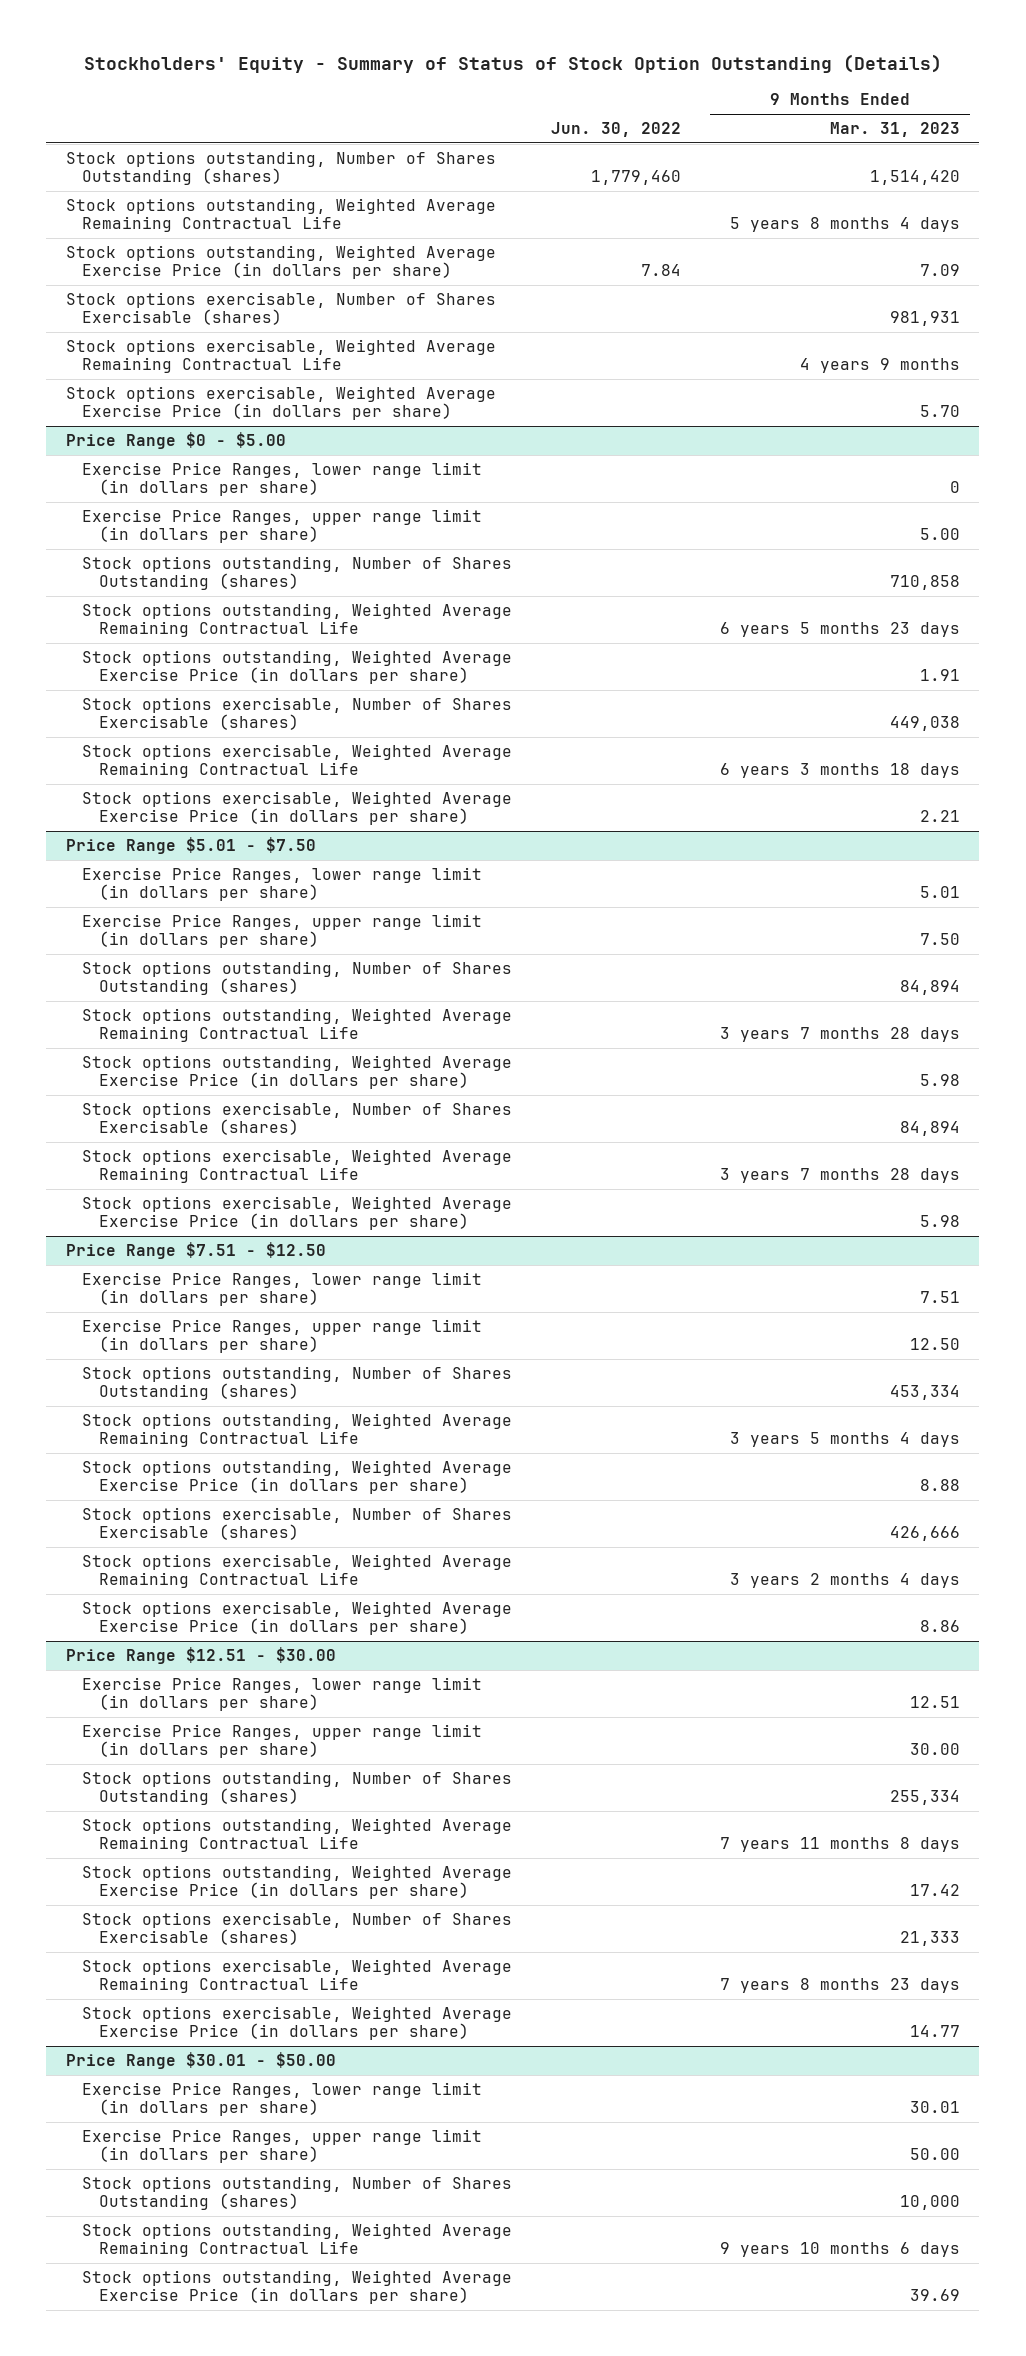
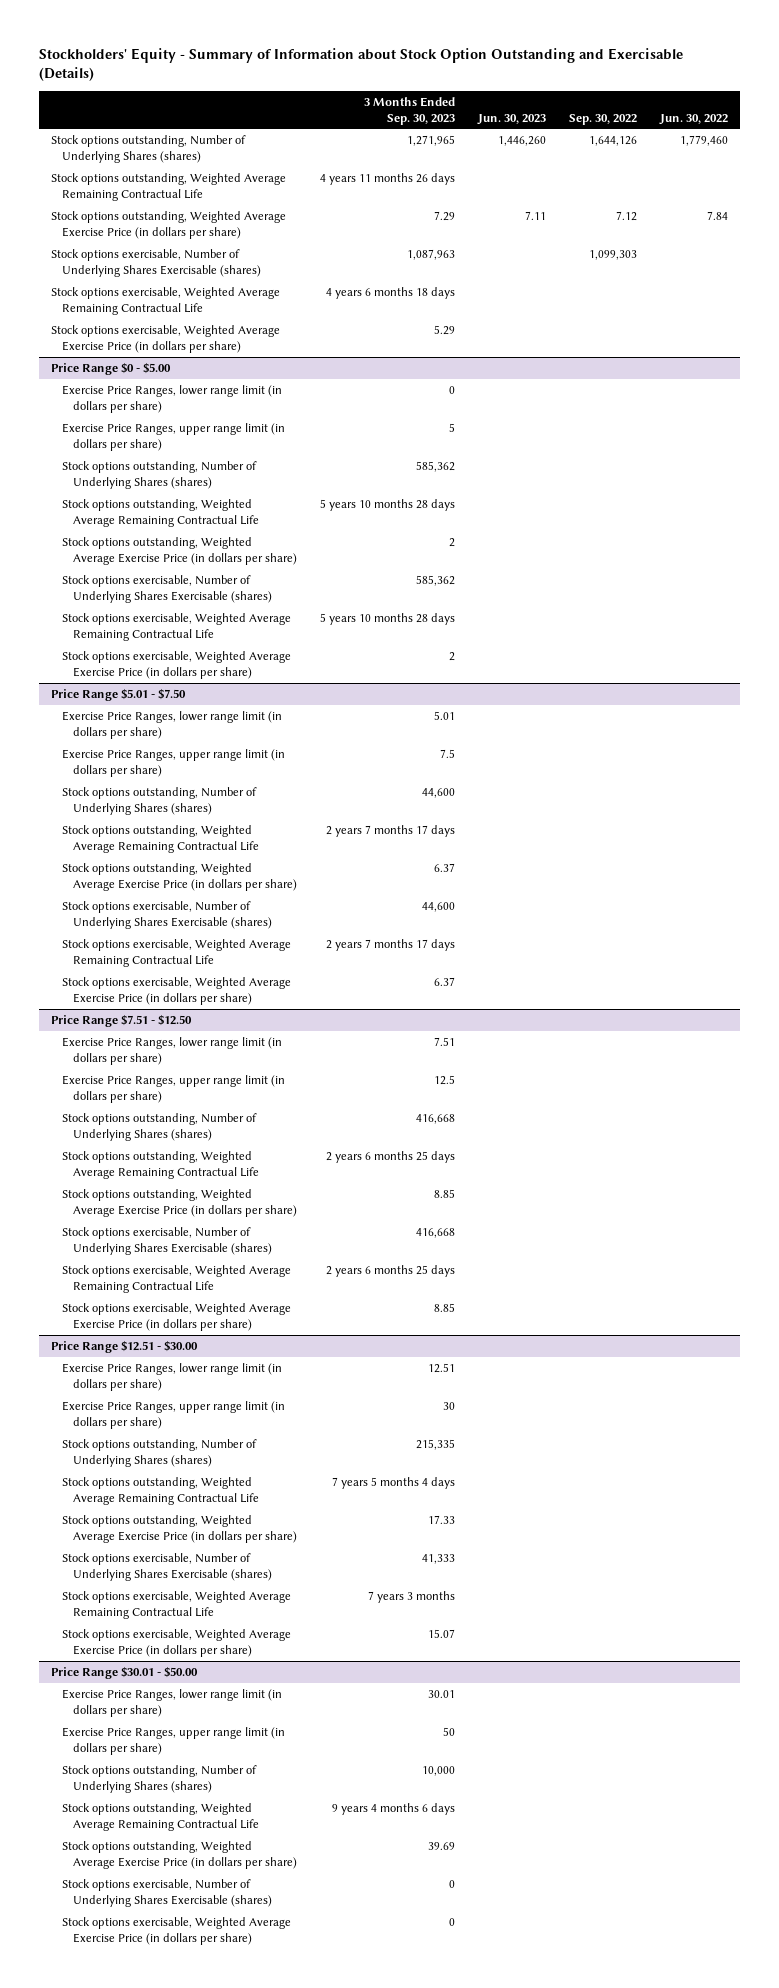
- Stockholders' Equity - Summary of Status of Stock Option Outstanding (Details)
+ Stockholders' Equity - Summary of Information about Stock Option Outstanding and Exercisable (Details)
- | Jun. 30, 2022 | 9 Months Ended Mar. 31, 2023
+ | 3 Months Ended Sep. 30, 2023 | Jun. 30, 2023 | Sep. 30, 2022 | Jun. 30, 2022
- Stock options outstanding, Number of Shares Outstanding (shares) | 1,779,460 | 1,514,420
+ Stock options outstanding, Number of Underlying Shares (shares) | 1,271,965 | 1,446,260 | 1,644,126 | 1,779,460
- Stock options exercisable, Number of Shares Exercisable (shares) | | 981,931
+ Stock options exercisable, Number of Underlying Shares Exercisable (shares) | 1,087,963 | | 1,099,303 |
@ Price Range $0 - $5.00
- Stock options outstanding, Number of Shares Outstanding (shares) | | 710,858
+ Stock options outstanding, Number of Underlying Shares (shares) | 585,362 | | |
- Stock options exercisable, Number of Shares Exercisable (shares) | | 449,038
+ Stock options exercisable, Number of Underlying Shares Exercisable (shares) | 585,362 | | |
@ Price Range $5.01 - $7.50
- Stock options outstanding, Number of Shares Outstanding (shares) | | 84,894
+ Stock options outstanding, Number of Underlying Shares (shares) | 44,600 | | |
- Stock options exercisable, Number of Shares Exercisable (shares) | | 84,894
+ Stock options exercisable, Number of Underlying Shares Exercisable (shares) | 44,600 | | |
@ Price Range $7.51 - $12.50
- Stock options outstanding, Number of Shares Outstanding (shares) | | 453,334
+ Stock options outstanding, Number of Underlying Shares (shares) | 416,668 | | |
- Stock options exercisable, Number of Shares Exercisable (shares) | | 426,666
+ Stock options exercisable, Number of Underlying Shares Exercisable (shares) | 416,668 | | |
@ Price Range $12.51 - $30.00
- Stock options outstanding, Number of Shares Outstanding (shares) | | 255,334
+ Stock options outstanding, Number of Underlying Shares (shares) | 215,335 | | |
- Stock options exercisable, Number of Shares Exercisable (shares) | | 21,333
+ Stock options exercisable, Number of Underlying Shares Exercisable (shares) | 41,333 | | |
@ Price Range $30.01 - $50.00
- Stock options outstanding, Number of Shares Outstanding (shares) | | 10,000
+ Stock options outstanding, Number of Underlying Shares (shares) | 10,000 | | |
+ Stock options exercisable, Number of Underlying Shares Exercisable (shares) | 0 | | |
+ Stock options exercisable, Weighted Average Exercise Price (in dollars per share) | 0 | | |

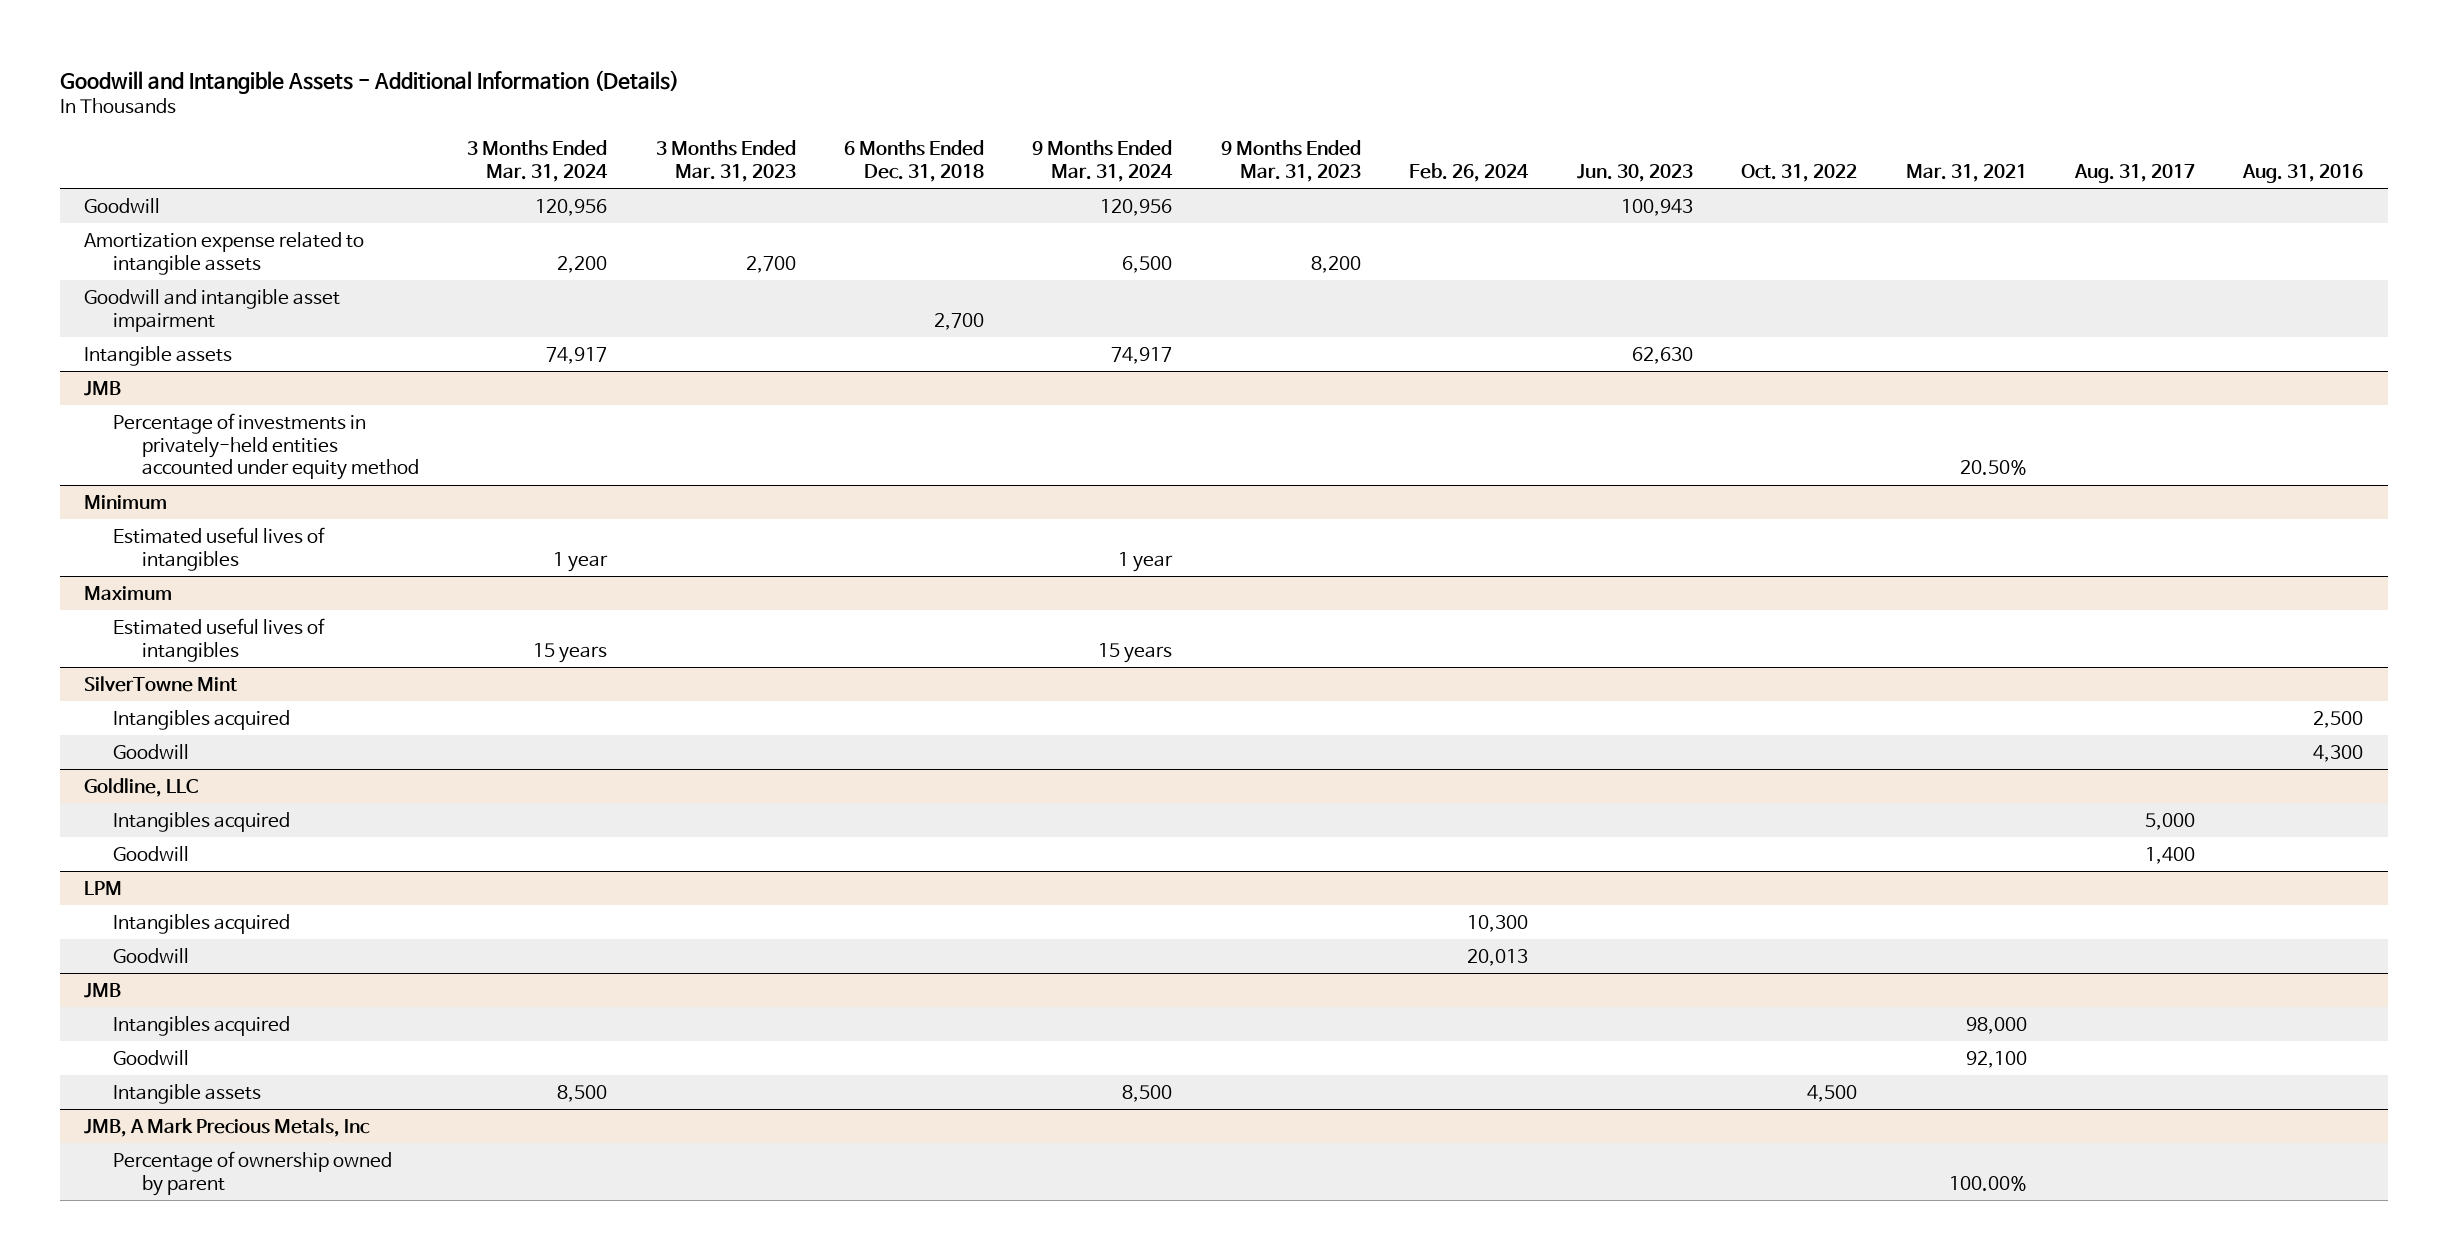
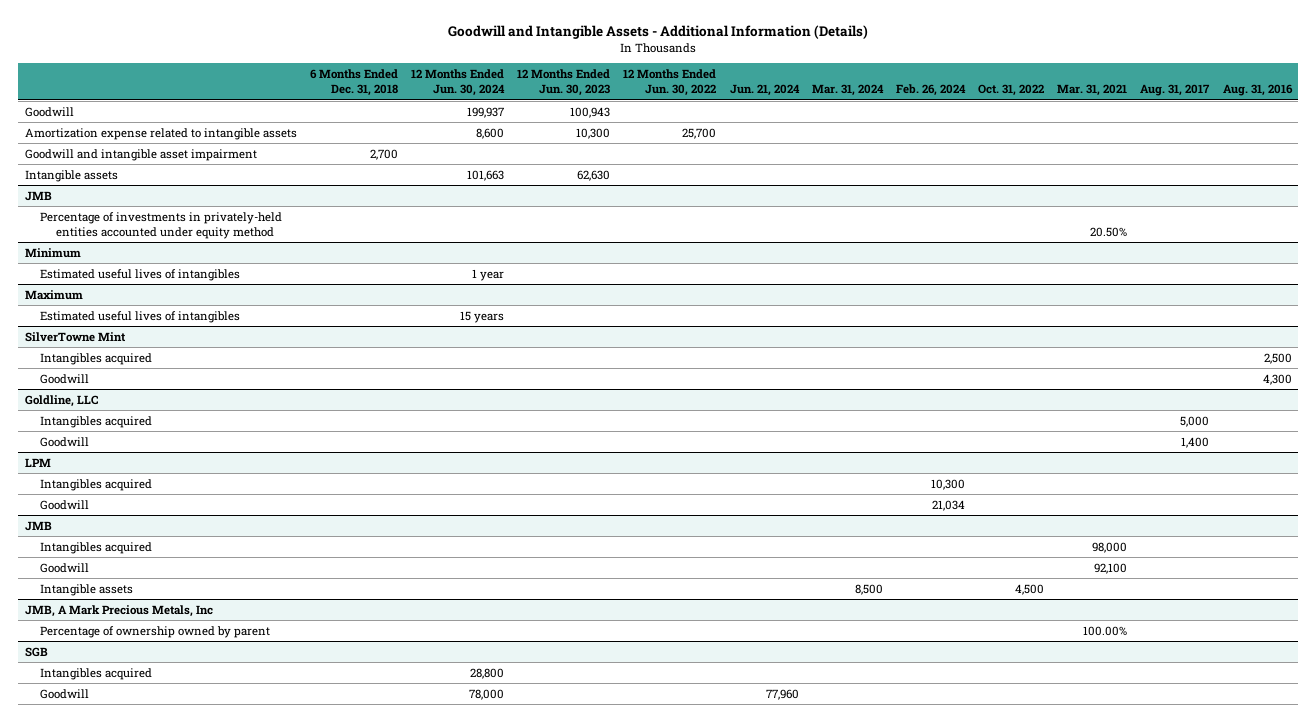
- | 3 Months Ended Mar. 31, 2024 | 3 Months Ended Mar. 31, 2023 | 6 Months Ended Dec. 31, 2018 | 9 Months Ended Mar. 31, 2024 | 9 Months Ended Mar. 31, 2023 | Feb. 26, 2024 | Jun. 30, 2023 | Oct. 31, 2022 | Mar. 31, 2021 | Aug. 31, 2017 | Aug. 31, 2016
+ | 6 Months Ended Dec. 31, 2018 | 12 Months Ended Jun. 30, 2024 | 12 Months Ended Jun. 30, 2023 | 12 Months Ended Jun. 30, 2022 | Jun. 21, 2024 | Mar. 31, 2024 | Feb. 26, 2024 | Oct. 31, 2022 | Mar. 31, 2021 | Aug. 31, 2017 | Aug. 31, 2016
@ LPM
- Goodwill | | | | | | 20,013 | | | | |
+ Goodwill | | | | | | | 21,034 | | | |
+ SGB
+ Intangibles acquired | | 28,800 | | | | | | | | |
+ Goodwill | | 78,000 | | | 77,960 | | | | | |

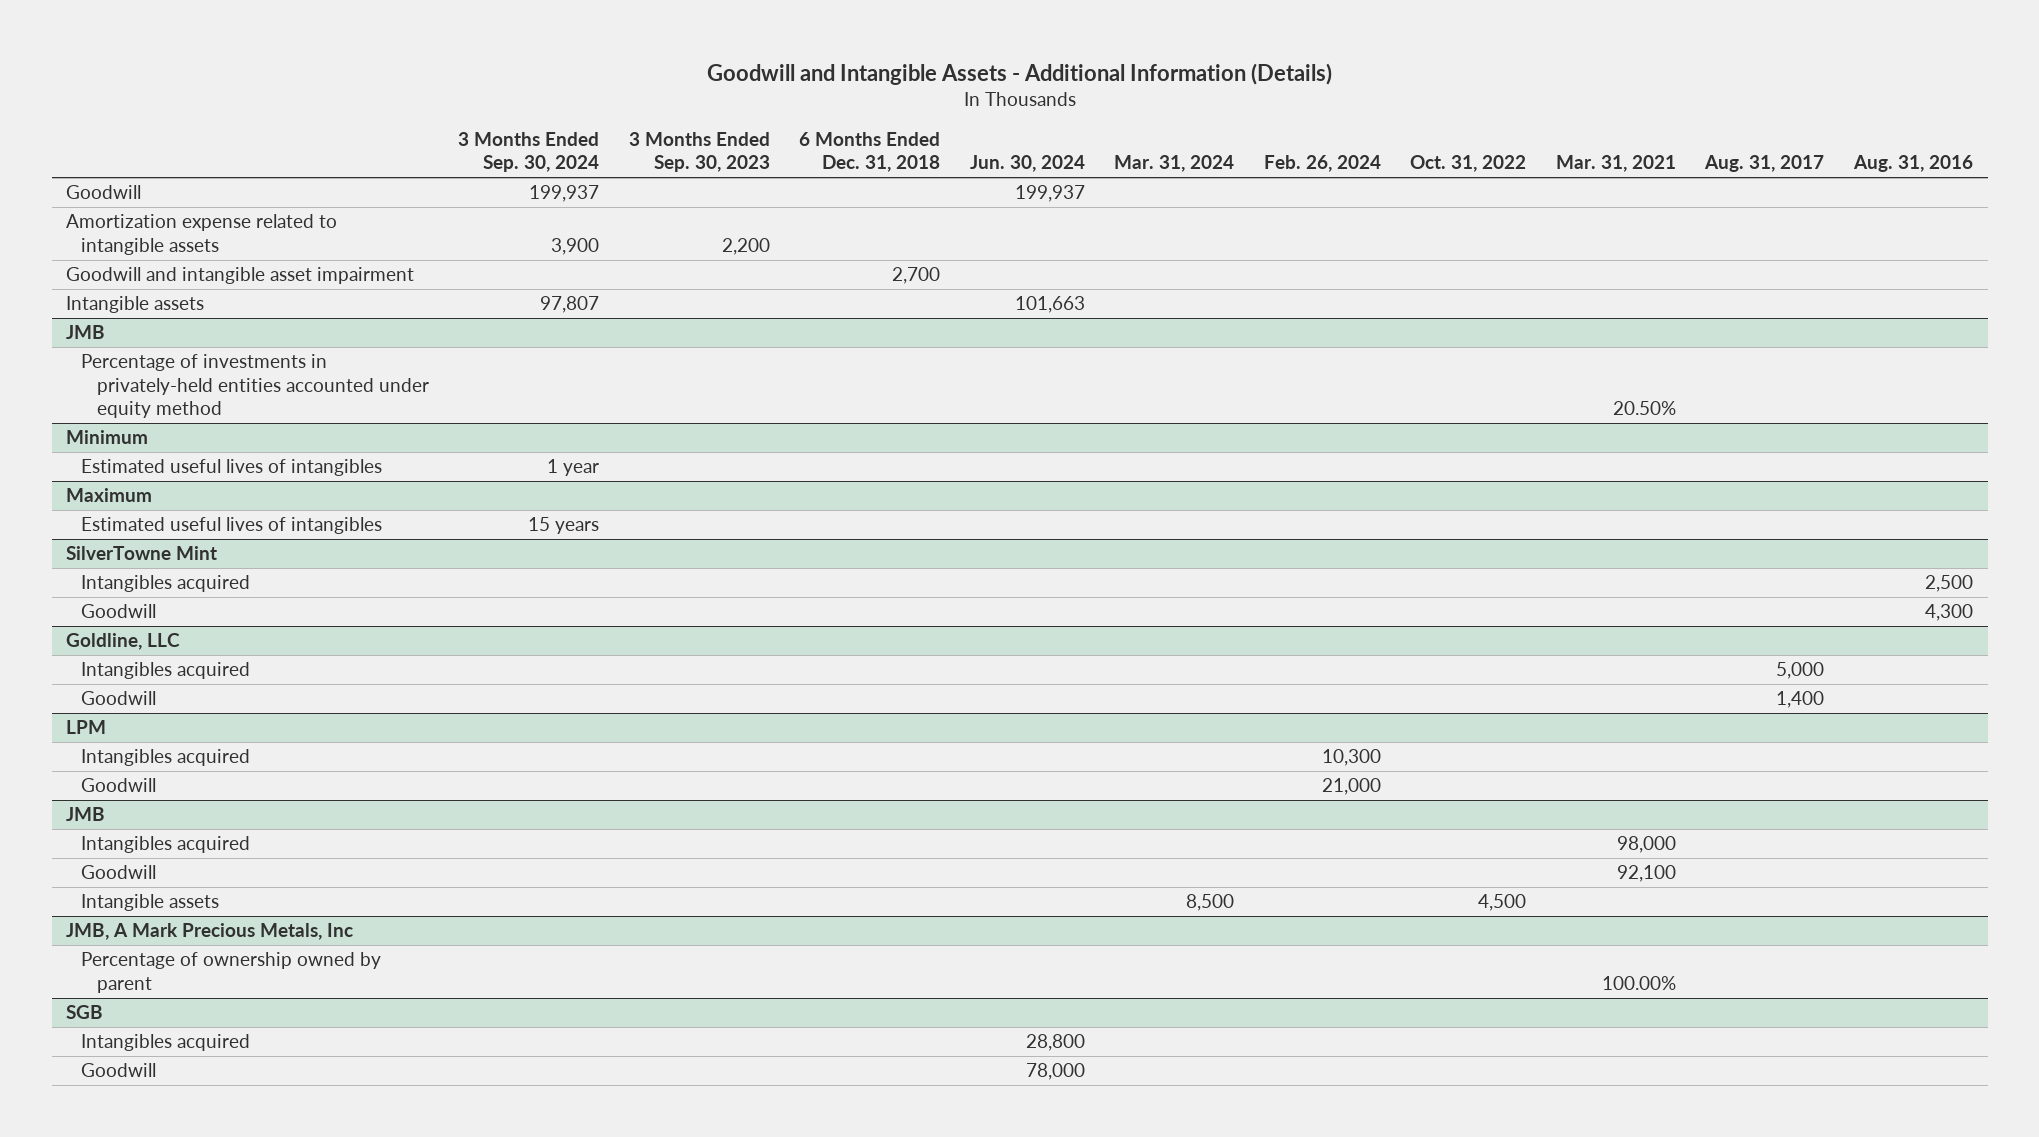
- | 6 Months Ended Dec. 31, 2018 | 12 Months Ended Jun. 30, 2024 | 12 Months Ended Jun. 30, 2023 | 12 Months Ended Jun. 30, 2022 | Jun. 21, 2024 | Mar. 31, 2024 | Feb. 26, 2024 | Oct. 31, 2022 | Mar. 31, 2021 | Aug. 31, 2017 | Aug. 31, 2016
+ | 3 Months Ended Sep. 30, 2024 | 3 Months Ended Sep. 30, 2023 | 6 Months Ended Dec. 31, 2018 | Jun. 30, 2024 | Mar. 31, 2024 | Feb. 26, 2024 | Oct. 31, 2022 | Mar. 31, 2021 | Aug. 31, 2017 | Aug. 31, 2016
@ LPM
- Goodwill | | | | | | | 21,034 | | | |
+ Goodwill | | | | | | 21,000 | | | |

